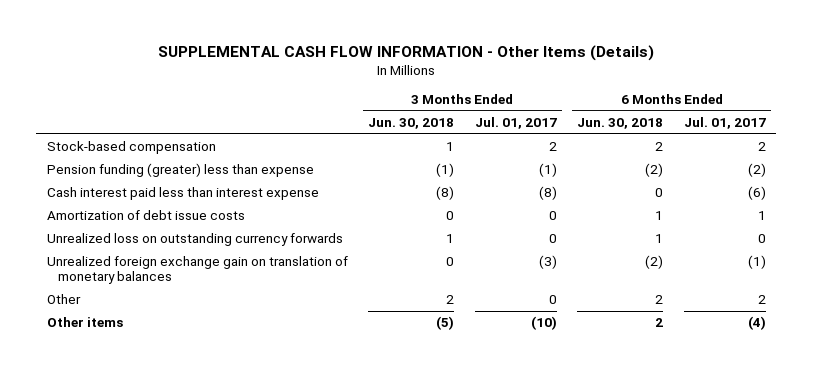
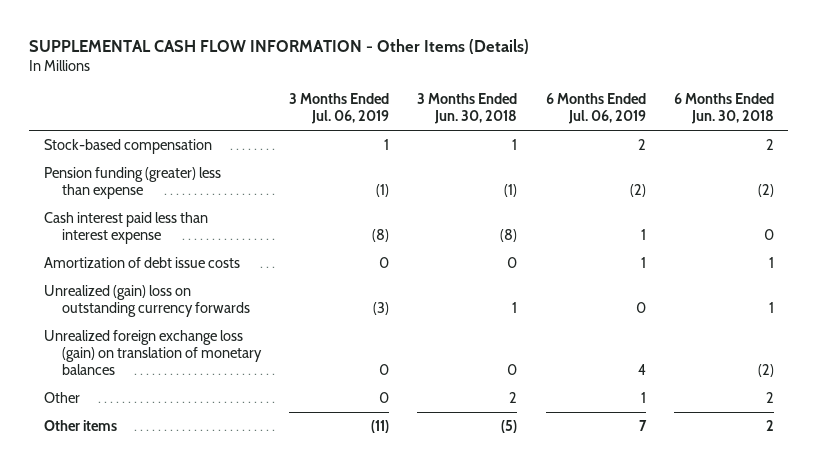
- | 3 Months Ended Jun. 30, 2018 | 3 Months Ended Jul. 01, 2017 | 6 Months Ended Jun. 30, 2018 | 6 Months Ended Jul. 01, 2017
+ | 3 Months Ended Jul. 06, 2019 | 3 Months Ended Jun. 30, 2018 | 6 Months Ended Jul. 06, 2019 | 6 Months Ended Jun. 30, 2018
- Unrealized loss on outstanding currency forwards | 1 | 0 | 1 | 0
- Unrealized foreign exchange gain on translation of monetary balances | 0 | (3) | (2) | (1)
+ Unrealized (gain) loss on outstanding currency forwards | (3) | 1 | 0 | 1
+ Unrealized foreign exchange loss (gain) on translation of monetary balances | 0 | 0 | 4 | (2)

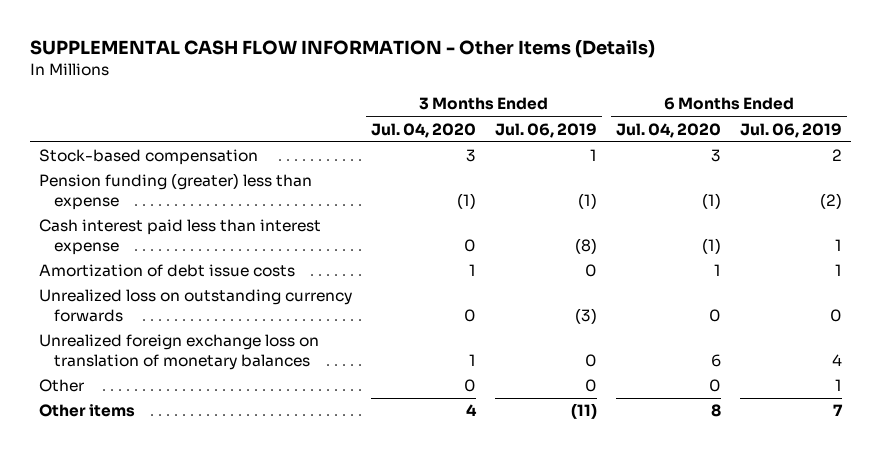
- | 3 Months Ended Jul. 06, 2019 | 3 Months Ended Jun. 30, 2018 | 6 Months Ended Jul. 06, 2019 | 6 Months Ended Jun. 30, 2018
+ | 3 Months Ended Jul. 04, 2020 | 3 Months Ended Jul. 06, 2019 | 6 Months Ended Jul. 04, 2020 | 6 Months Ended Jul. 06, 2019
- Unrealized (gain) loss on outstanding currency forwards | (3) | 1 | 0 | 1
- Unrealized foreign exchange loss (gain) on translation of monetary balances | 0 | 0 | 4 | (2)
+ Unrealized loss on outstanding currency forwards | 0 | (3) | 0 | 0
+ Unrealized foreign exchange loss on translation of monetary balances | 1 | 0 | 6 | 4

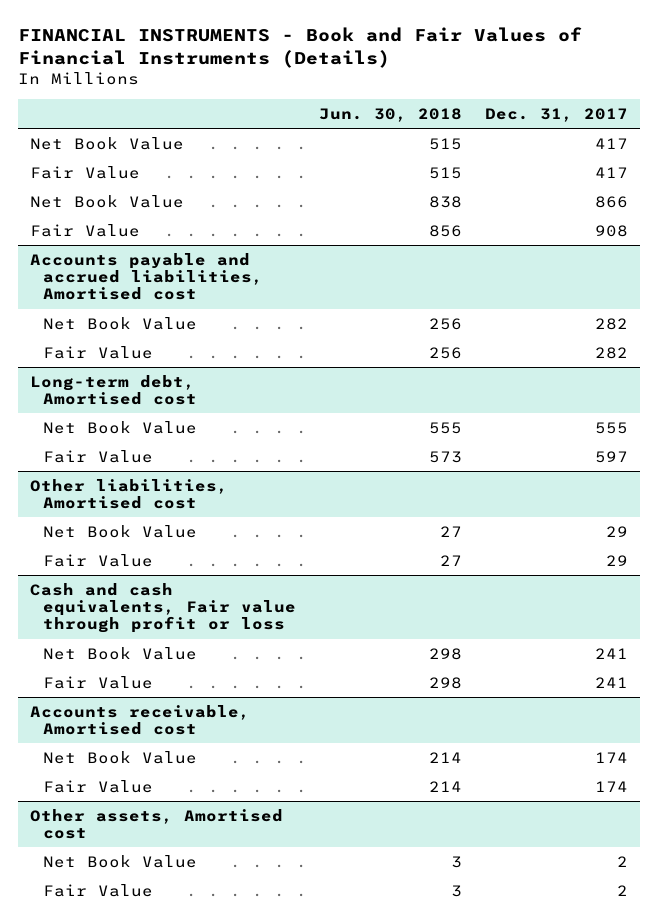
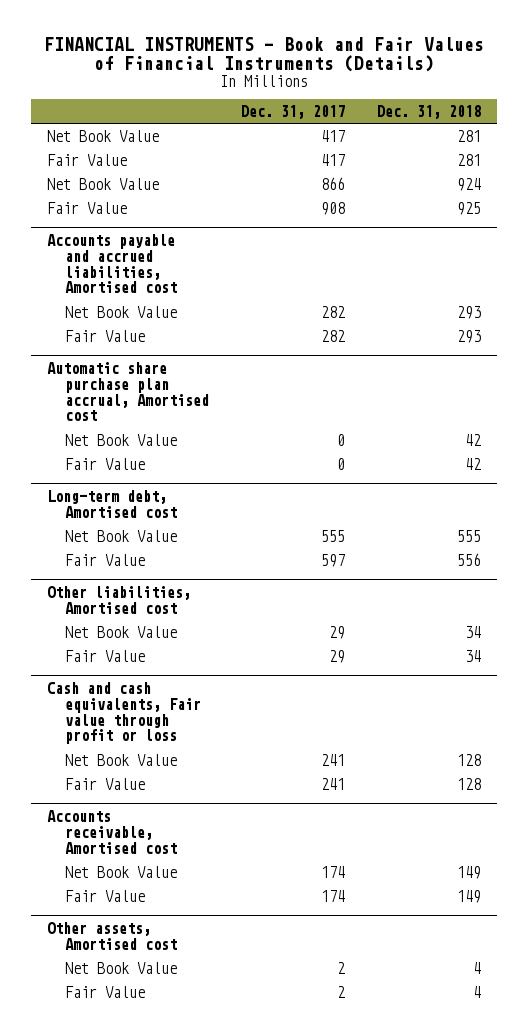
- | Jun. 30, 2018 | Dec. 31, 2017
+ | Dec. 31, 2017 | Dec. 31, 2018
+ Automatic share purchase plan accrual, Amortised cost
+ Net Book Value | 0 | 42
+ Fair Value | 0 | 42

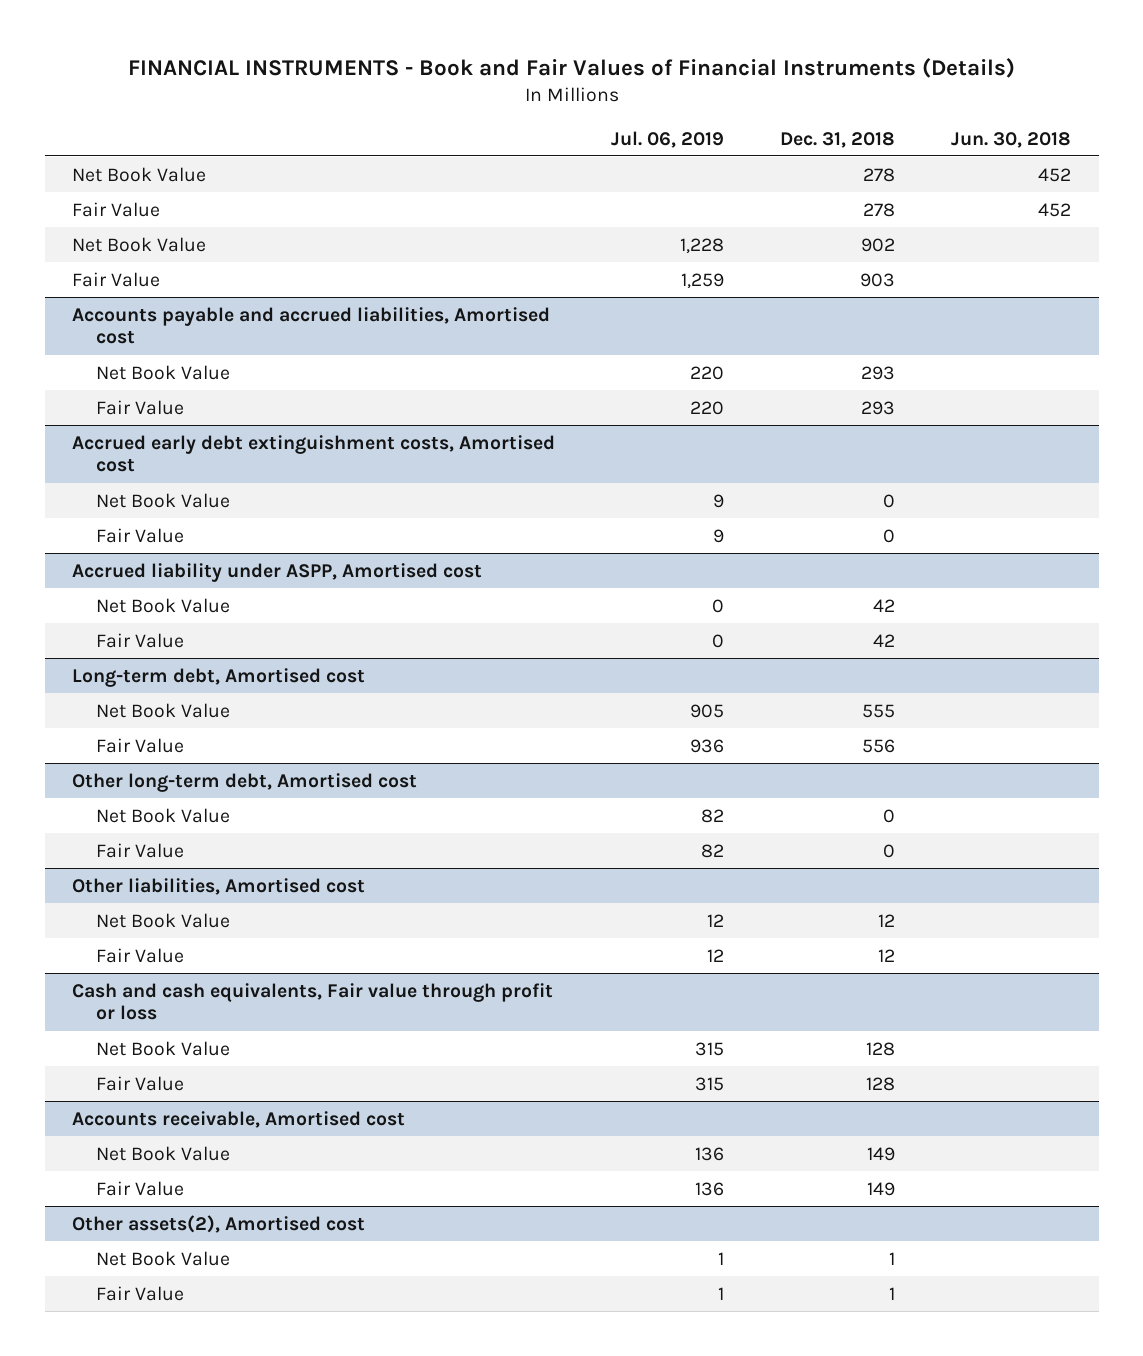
- | Dec. 31, 2017 | Dec. 31, 2018
+ | Jul. 06, 2019 | Dec. 31, 2018 | Jun. 30, 2018
- Net Book Value | 417 | 281
- Fair Value | 417 | 281
- Net Book Value | 866 | 924
- Fair Value | 908 | 925
+ Net Book Value | | 278 | 452
+ Fair Value | | 278 | 452
+ Net Book Value | 1,228 | 902 |
+ Fair Value | 1,259 | 903 |
- Automatic share purchase plan accrual, Amortised cost
+ Accrued early debt extinguishment costs, Amortised cost
+ Net Book Value | 9 | 0 |
+ Fair Value | 9 | 0 |
+ Accrued liability under ASPP, Amortised cost
+ Other long-term debt, Amortised cost
+ Net Book Value | 82 | 0 |
+ Fair Value | 82 | 0 |
@ Other liabilities, Amortised cost
- Net Book Value | 29 | 34
- Fair Value | 29 | 34
+ Net Book Value | 12 | 12 |
+ Fair Value | 12 | 12 |
- Other assets, Amortised cost
- Net Book Value | 2 | 4
- Fair Value | 2 | 4
+ Other assets(2), Amortised cost
+ Net Book Value | 1 | 1 |
+ Fair Value | 1 | 1 |

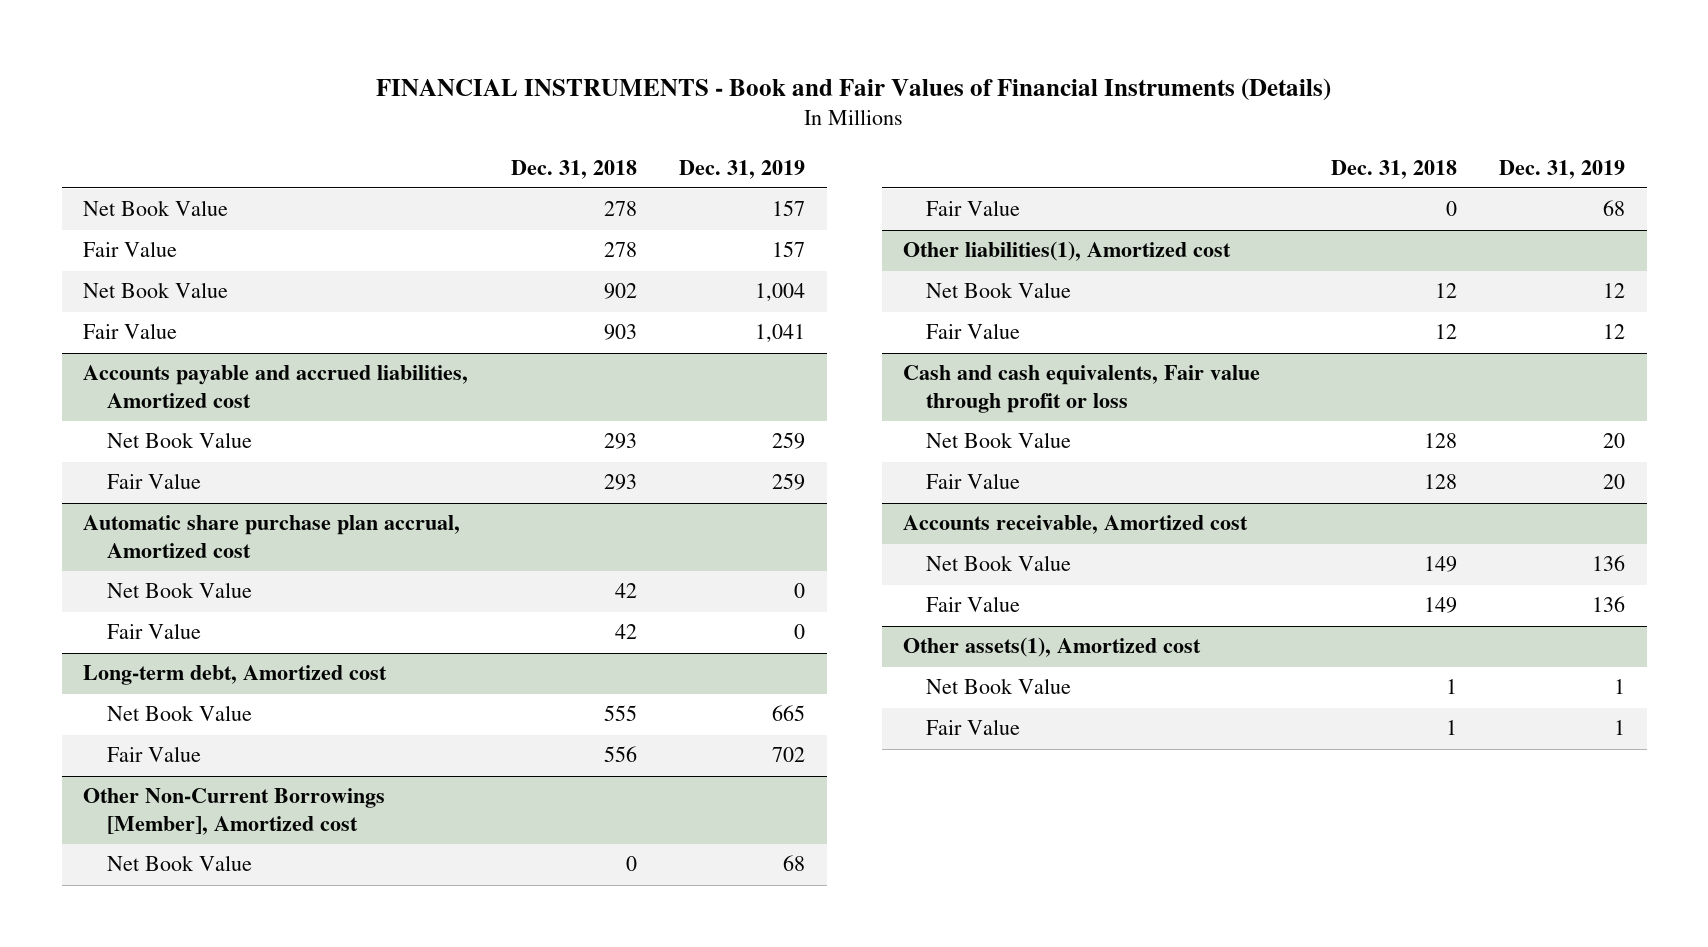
- | Jul. 06, 2019 | Dec. 31, 2018 | Jun. 30, 2018
+ | Dec. 31, 2018 | Dec. 31, 2019
- Accounts payable and accrued liabilities, Amortised cost
+ Accounts payable and accrued liabilities, Amortized cost
- Accrued early debt extinguishment costs, Amortised cost
- Net Book Value | 9 | 0 |
- Fair Value | 9 | 0 |
- Accrued liability under ASPP, Amortised cost
+ Automatic share purchase plan accrual, Amortized cost
- Long-term debt, Amortised cost
+ Long-term debt, Amortized cost
- Other long-term debt, Amortised cost
+ Other Non-Current Borrowings [Member], Amortized cost
- Other liabilities, Amortised cost
+ Other liabilities(1), Amortized cost
- Accounts receivable, Amortised cost
+ Accounts receivable, Amortized cost
- Other assets(2), Amortised cost
+ Other assets(1), Amortized cost

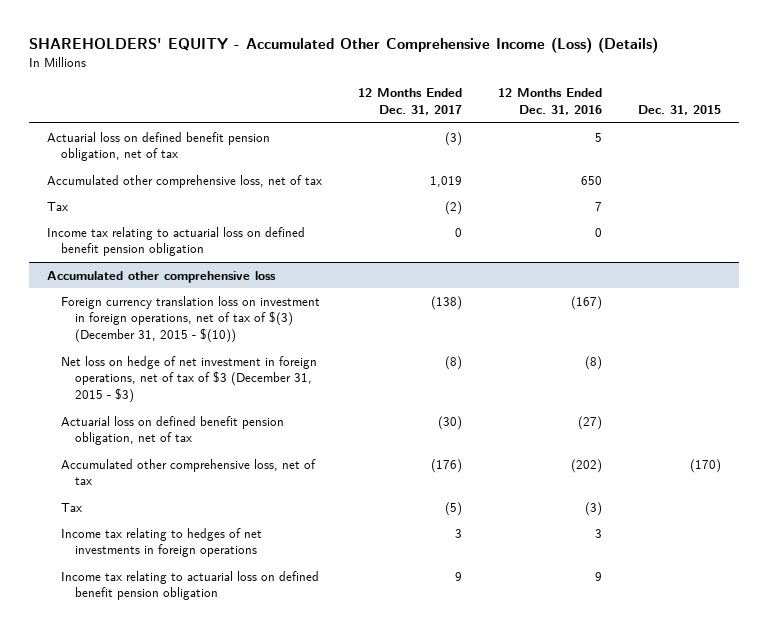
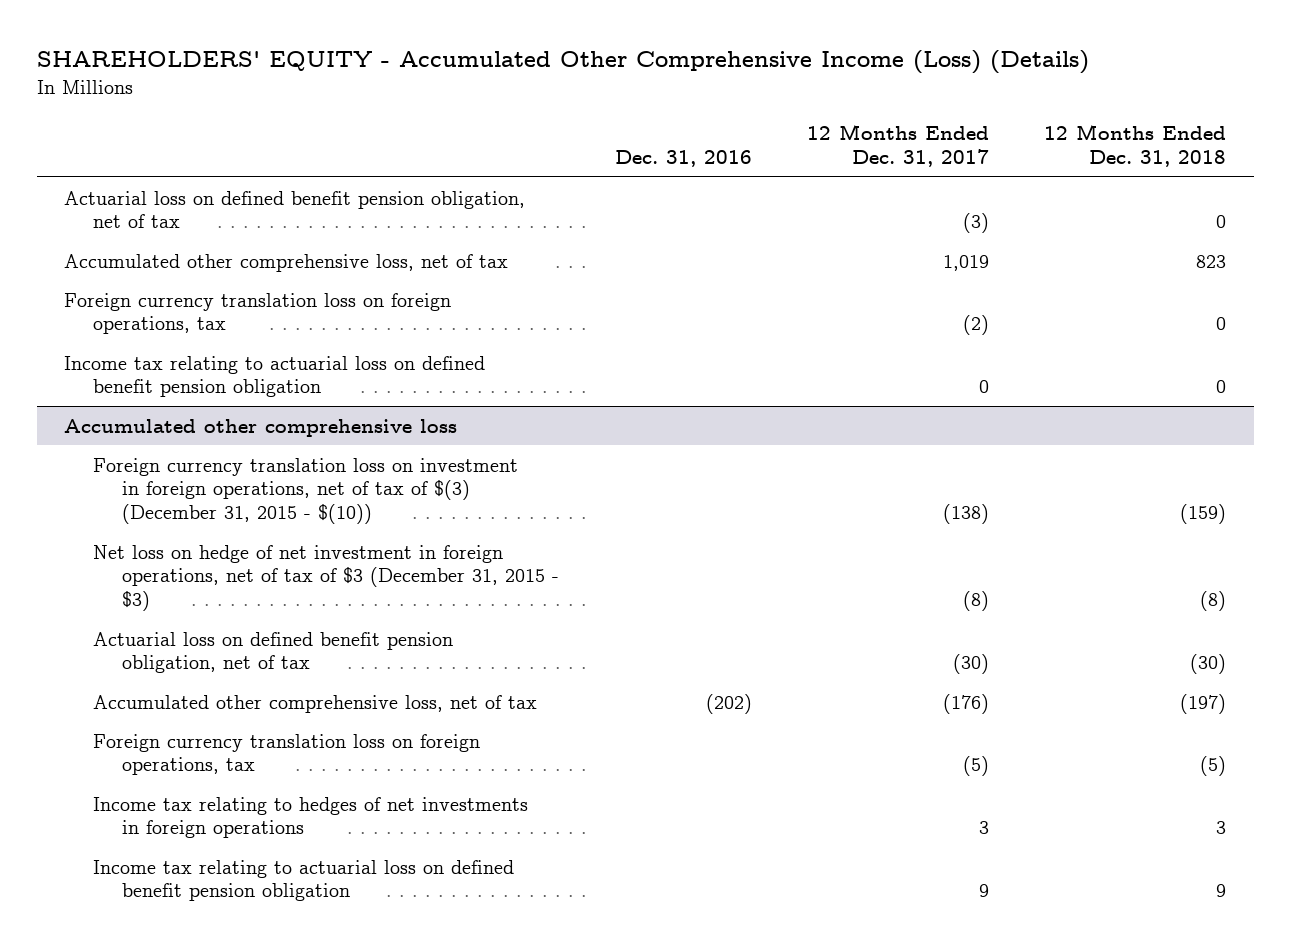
- | 12 Months Ended Dec. 31, 2017 | 12 Months Ended Dec. 31, 2016 | Dec. 31, 2015
+ | Dec. 31, 2016 | 12 Months Ended Dec. 31, 2017 | 12 Months Ended Dec. 31, 2018
- Tax | (2) | 7 |
+ Foreign currency translation loss on foreign operations, tax | | (2) | 0
@ Accumulated other comprehensive loss
- Tax | (5) | (3) |
+ Foreign currency translation loss on foreign operations, tax | | (5) | (5)

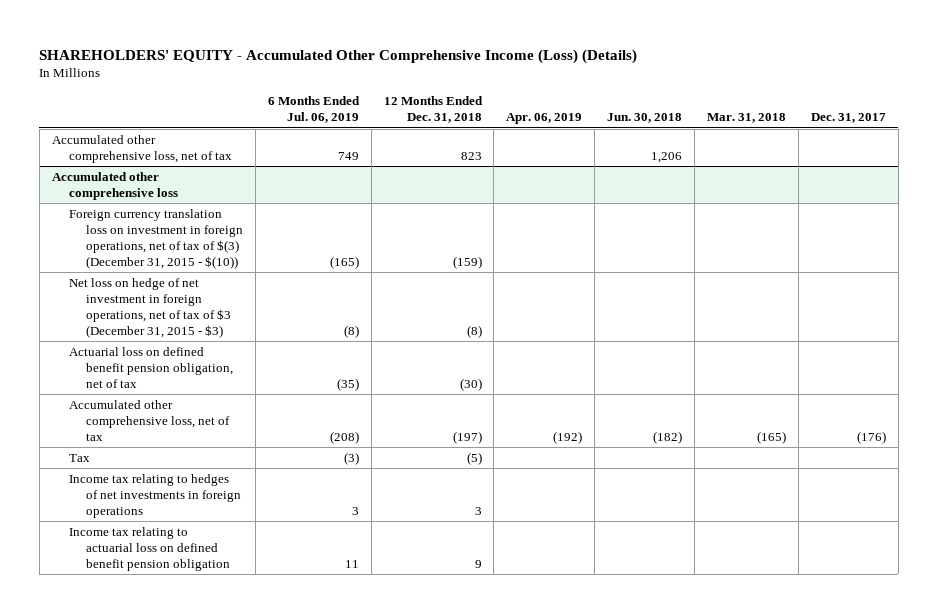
- | Dec. 31, 2016 | 12 Months Ended Dec. 31, 2017 | 12 Months Ended Dec. 31, 2018
+ | 6 Months Ended Jul. 06, 2019 | 12 Months Ended Dec. 31, 2018 | Apr. 06, 2019 | Jun. 30, 2018 | Mar. 31, 2018 | Dec. 31, 2017
- Actuarial loss on defined benefit pension obligation, net of tax | | (3) | 0
- Foreign currency translation loss on foreign operations, tax | | (2) | 0
- Income tax relating to actuarial loss on defined benefit pension obligation | | 0 | 0
@ Accumulated other comprehensive loss
- Foreign currency translation loss on foreign operations, tax | | (5) | (5)
+ Tax | (3) | (5) | | | |

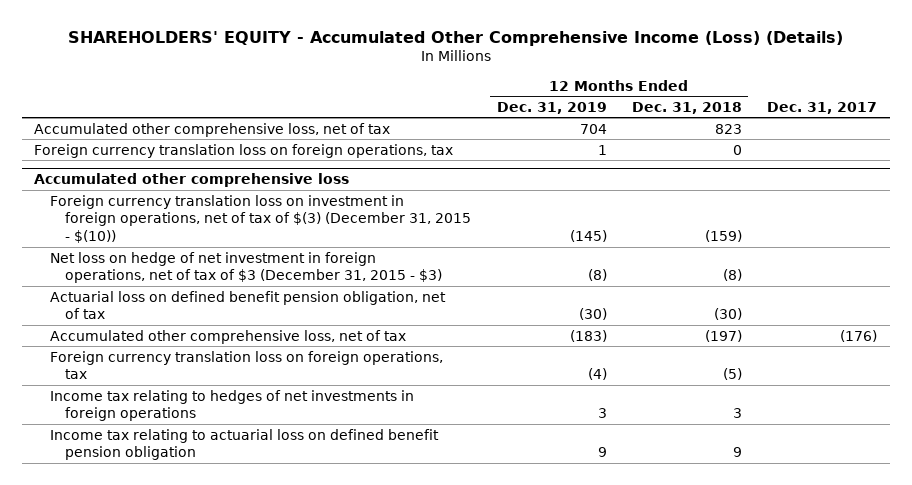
- | 6 Months Ended Jul. 06, 2019 | 12 Months Ended Dec. 31, 2018 | Apr. 06, 2019 | Jun. 30, 2018 | Mar. 31, 2018 | Dec. 31, 2017
+ | 12 Months Ended Dec. 31, 2019 | 12 Months Ended Dec. 31, 2018 | Dec. 31, 2017
+ Foreign currency translation loss on foreign operations, tax | 1 | 0 |
@ Accumulated other comprehensive loss
- Tax | (3) | (5) | | | |
+ Foreign currency translation loss on foreign operations, tax | (4) | (5) |

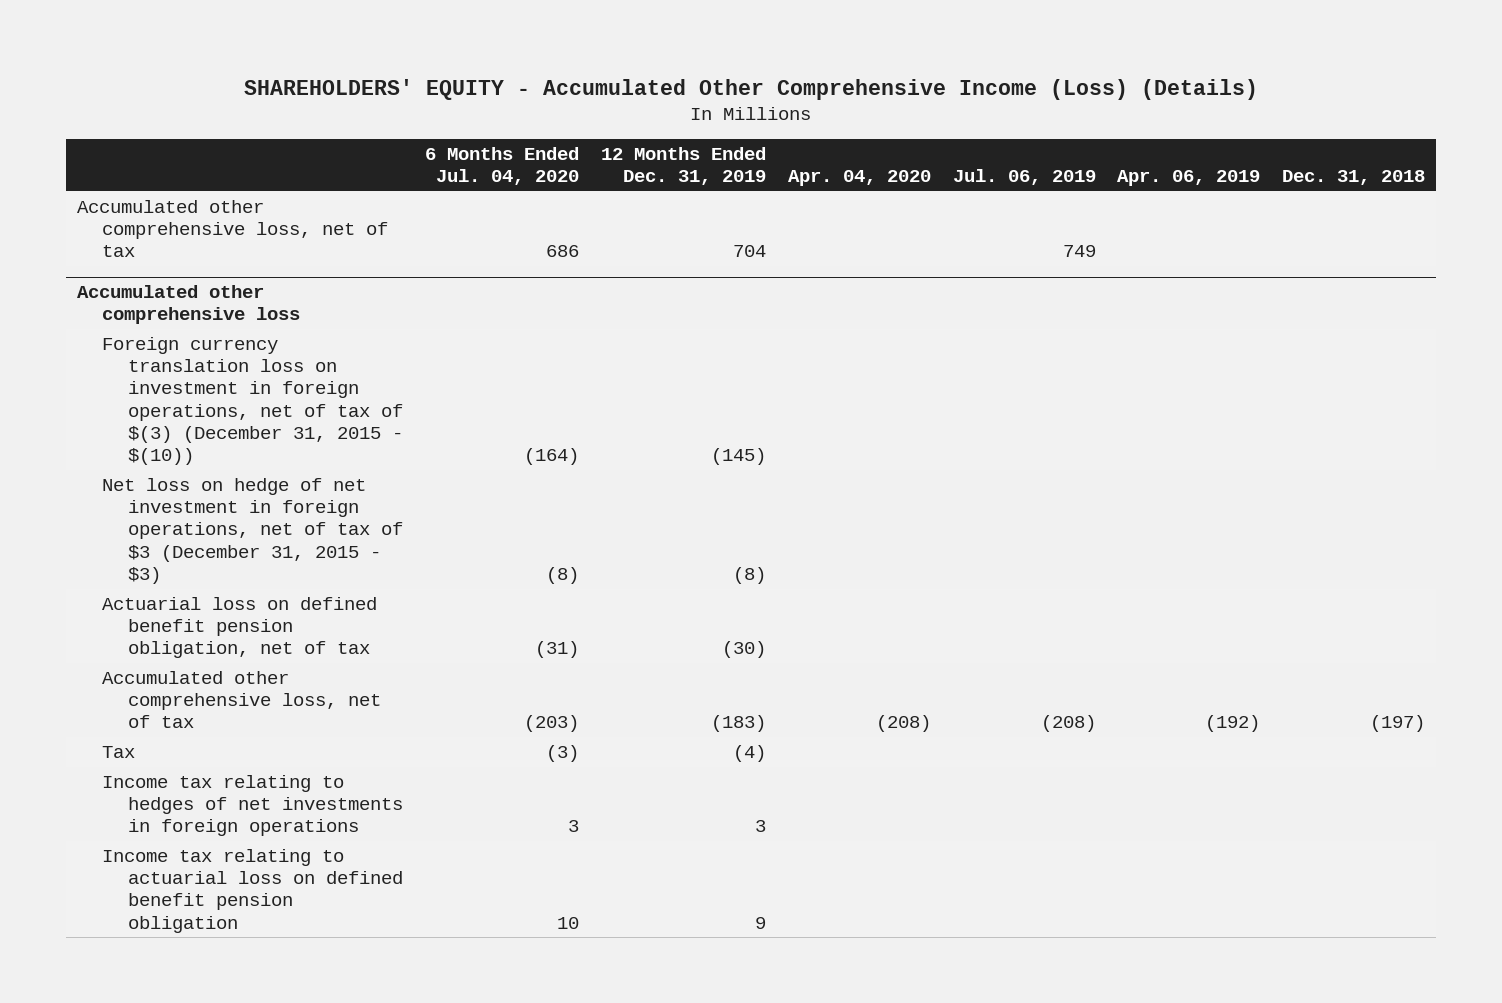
- | 12 Months Ended Dec. 31, 2019 | 12 Months Ended Dec. 31, 2018 | Dec. 31, 2017
+ | 6 Months Ended Jul. 04, 2020 | 12 Months Ended Dec. 31, 2019 | Apr. 04, 2020 | Jul. 06, 2019 | Apr. 06, 2019 | Dec. 31, 2018
- Foreign currency translation loss on foreign operations, tax | 1 | 0 |
@ Accumulated other comprehensive loss
- Foreign currency translation loss on foreign operations, tax | (4) | (5) |
+ Tax | (3) | (4) | | | |

